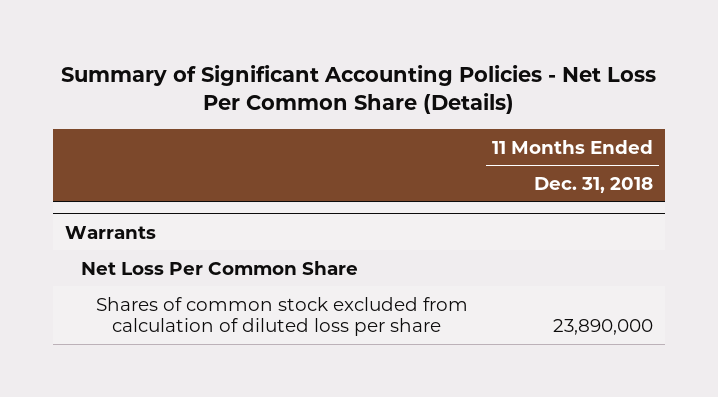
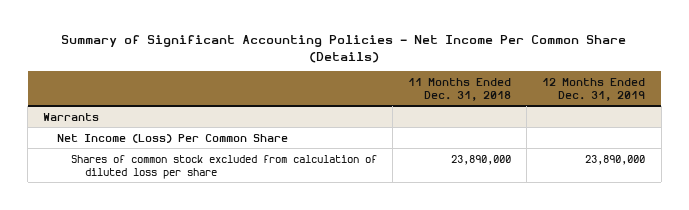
- Summary of Significant Accounting Policies - Net Loss Per Common Share (Details)
+ Summary of Significant Accounting Policies - Net Income Per Common Share (Details)
- | 11 Months Ended Dec. 31, 2018
+ | 11 Months Ended Dec. 31, 2018 | 12 Months Ended Dec. 31, 2019
@ Warrants
- Net Loss Per Common Share
+ Net Income (Loss) Per Common Share

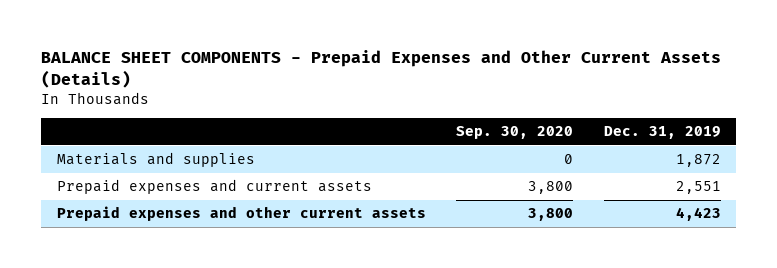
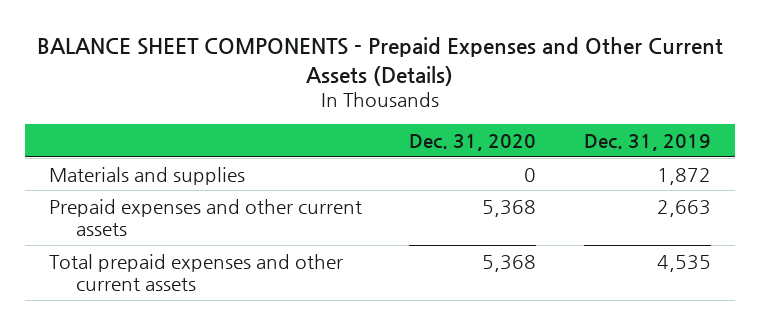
- | Sep. 30, 2020 | Dec. 31, 2019
+ | Dec. 31, 2020 | Dec. 31, 2019
- Prepaid expenses and current assets | 3,800 | 2,551
- Prepaid expenses and other current assets | 3,800 | 4,423
+ Prepaid expenses and other current assets | 5,368 | 2,663
+ Total prepaid expenses and other current assets | 5,368 | 4,535

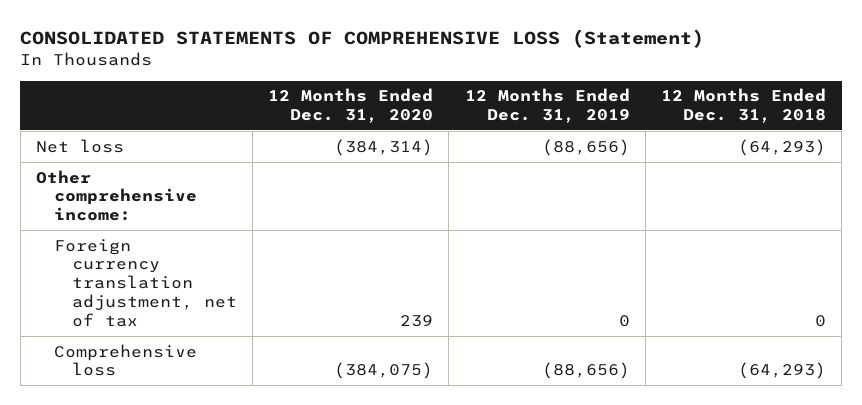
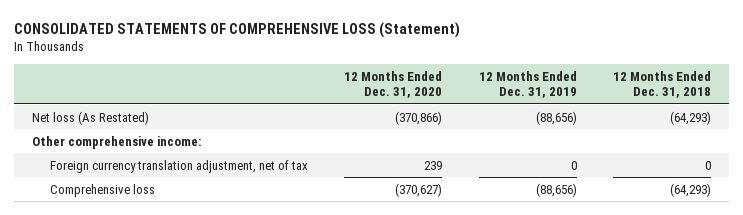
- Net loss | (384,314) | (88,656) | (64,293)
+ Net loss (As Restated) | (370,866) | (88,656) | (64,293)
- Comprehensive loss | (384,075) | (88,656) | (64,293)
+ Comprehensive loss | (370,627) | (88,656) | (64,293)

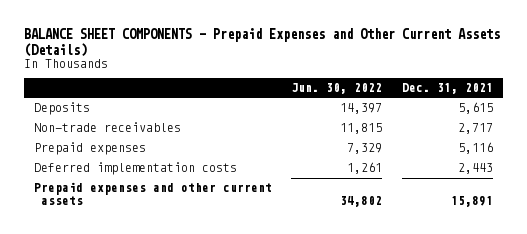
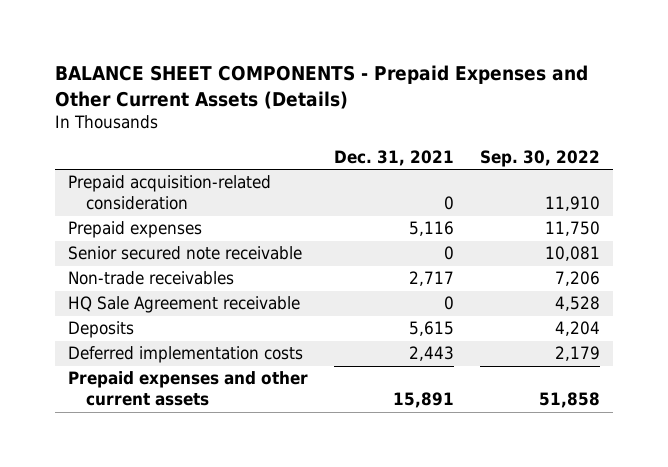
- | Jun. 30, 2022 | Dec. 31, 2021
+ | Dec. 31, 2021 | Sep. 30, 2022
+ Prepaid acquisition-related consideration | 0 | 11,910
+ Senior secured note receivable | 0 | 10,081
moved down: Non-trade receivables | 2,717 | 7,206
+ HQ Sale Agreement receivable | 0 | 4,528
moved down: Deposits | 5,615 | 4,204

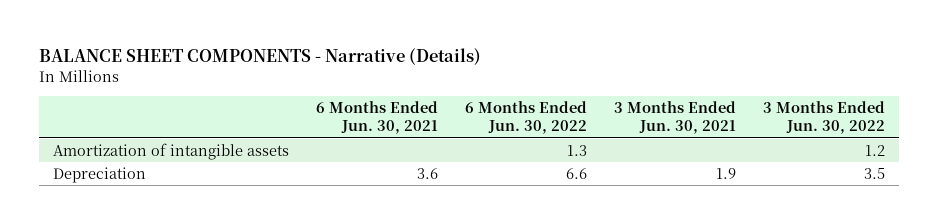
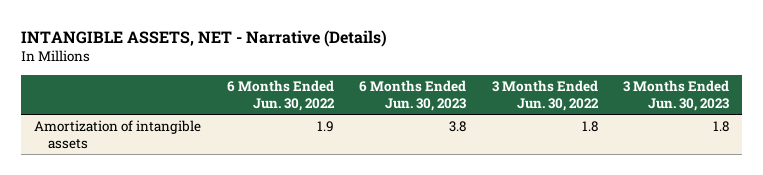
- BALANCE SHEET COMPONENTS - Narrative (Details)
+ INTANGIBLE ASSETS, NET - Narrative (Details)
- | 6 Months Ended Jun. 30, 2021 | 6 Months Ended Jun. 30, 2022 | 3 Months Ended Jun. 30, 2021 | 3 Months Ended Jun. 30, 2022
+ | 6 Months Ended Jun. 30, 2022 | 6 Months Ended Jun. 30, 2023 | 3 Months Ended Jun. 30, 2022 | 3 Months Ended Jun. 30, 2023
- Amortization of intangible assets | | 1.3 | | 1.2
- Depreciation | 3.6 | 6.6 | 1.9 | 3.5
+ Amortization of intangible assets | 1.9 | 3.8 | 1.8 | 1.8

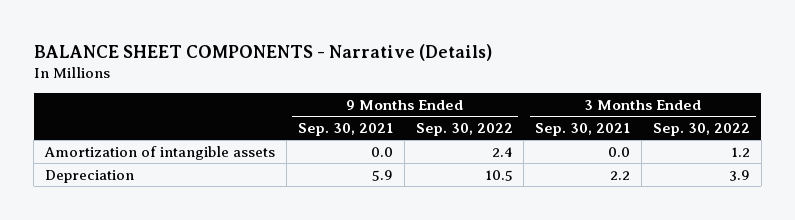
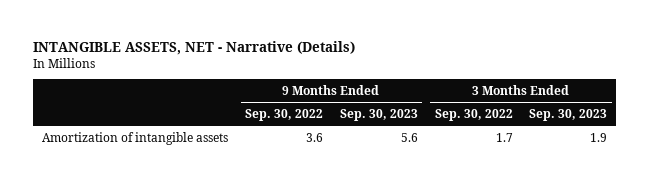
- BALANCE SHEET COMPONENTS - Narrative (Details)
+ INTANGIBLE ASSETS, NET - Narrative (Details)
- | 9 Months Ended Sep. 30, 2021 | 9 Months Ended Sep. 30, 2022 | 3 Months Ended Sep. 30, 2021 | 3 Months Ended Sep. 30, 2022
+ | 9 Months Ended Sep. 30, 2022 | 9 Months Ended Sep. 30, 2023 | 3 Months Ended Sep. 30, 2022 | 3 Months Ended Sep. 30, 2023
- Amortization of intangible assets | 0.0 | 2.4 | 0.0 | 1.2
- Depreciation | 5.9 | 10.5 | 2.2 | 3.9
+ Amortization of intangible assets | 3.6 | 5.6 | 1.7 | 1.9

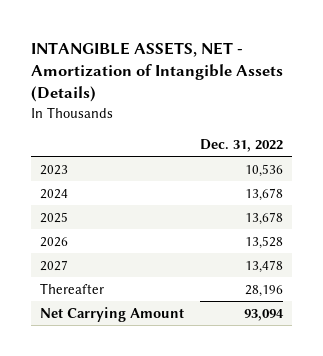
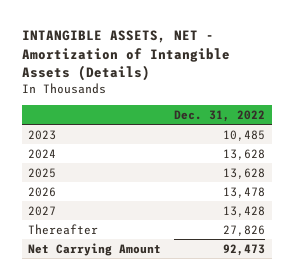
- 2023 | 10,536
- 2024 | 13,678
- 2025 | 13,678
- 2026 | 13,528
- 2027 | 13,478
- Thereafter | 28,196
- Net Carrying Amount | 93,094
+ 2023 | 10,485
+ 2024 | 13,628
+ 2025 | 13,628
+ 2026 | 13,478
+ 2027 | 13,428
+ Thereafter | 27,826
+ Net Carrying Amount | 92,473

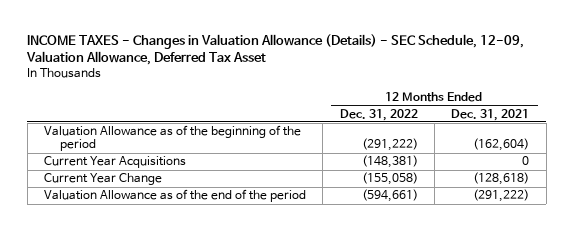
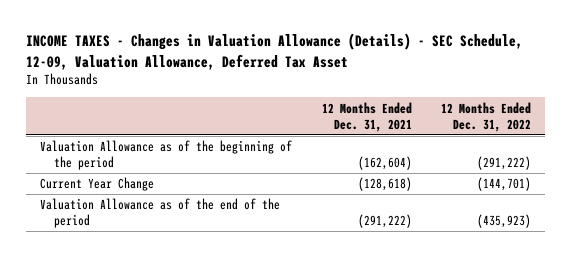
- | 12 Months Ended Dec. 31, 2022 | 12 Months Ended Dec. 31, 2021
+ | 12 Months Ended Dec. 31, 2021 | 12 Months Ended Dec. 31, 2022
- Current Year Acquisitions | (148,381) | 0
- Current Year Change | (155,058) | (128,618)
- Valuation Allowance as of the end of the period | (594,661) | (291,222)
+ Current Year Change | (128,618) | (144,701)
+ Valuation Allowance as of the end of the period | (291,222) | (435,923)

